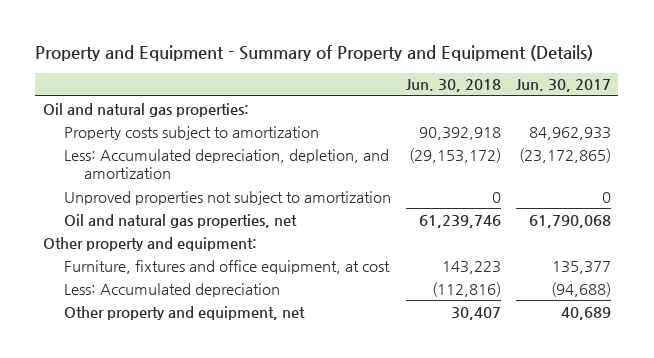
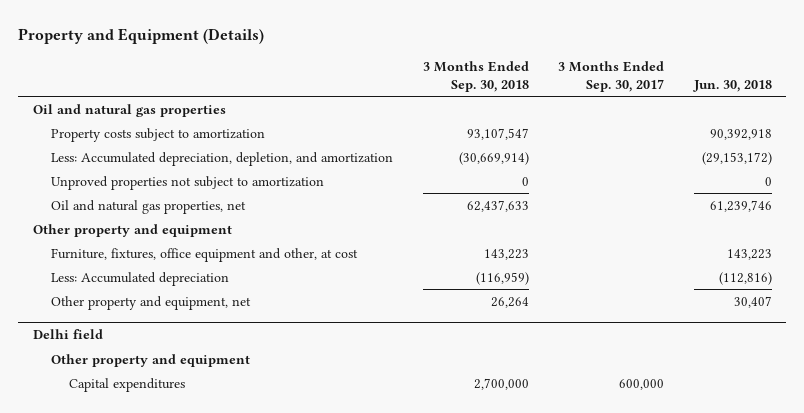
- Property and Equipment - Summary of Property and Equipment (Details)
+ Property and Equipment (Details)
- | Jun. 30, 2018 | Jun. 30, 2017
+ | 3 Months Ended Sep. 30, 2018 | 3 Months Ended Sep. 30, 2017 | Jun. 30, 2018
- Oil and natural gas properties:
+ Oil and natural gas properties
- Other property and equipment:
- Furniture, fixtures and office equipment, at cost | 143,223 | 135,377
+ Other property and equipment
+ Furniture, fixtures, office equipment and other, at cost | 143,223 | | 143,223
+ Delhi field
+ Other property and equipment
+ Capital expenditures | 2,700,000 | 600,000 |

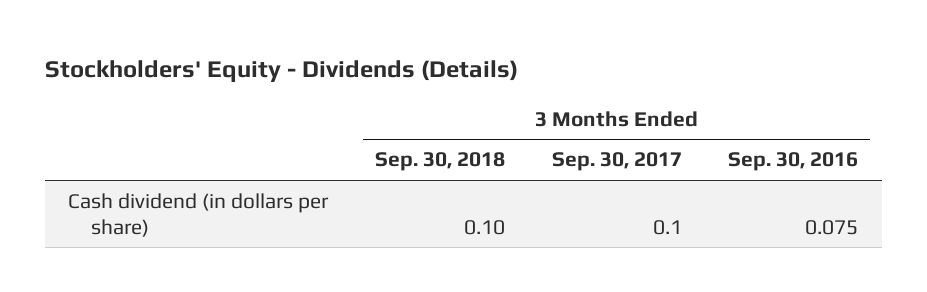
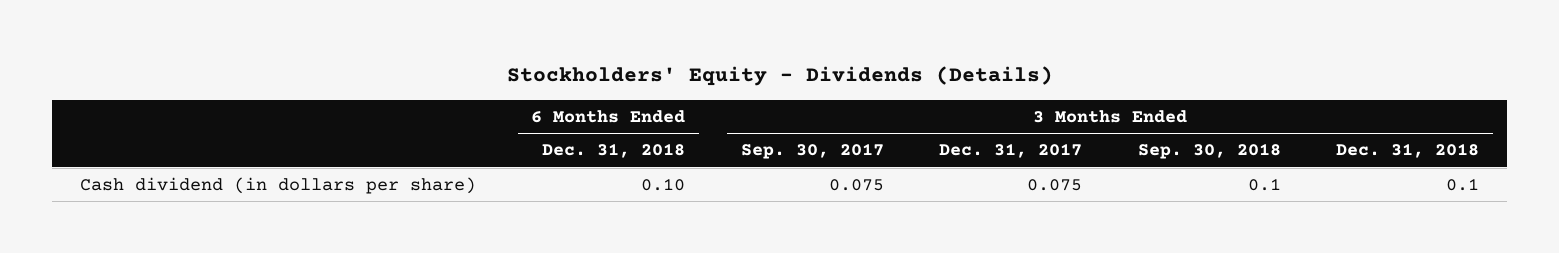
- | 3 Months Ended Sep. 30, 2018 | 3 Months Ended Sep. 30, 2017 | 3 Months Ended Sep. 30, 2016
+ | 6 Months Ended Dec. 31, 2018 | 3 Months Ended Sep. 30, 2017 | 3 Months Ended Dec. 31, 2017 | 3 Months Ended Sep. 30, 2018 | 3 Months Ended Dec. 31, 2018
- Cash dividend (in dollars per share) | 0.10 | 0.1 | 0.075
+ Cash dividend (in dollars per share) | 0.10 | 0.075 | 0.075 | 0.1 | 0.1

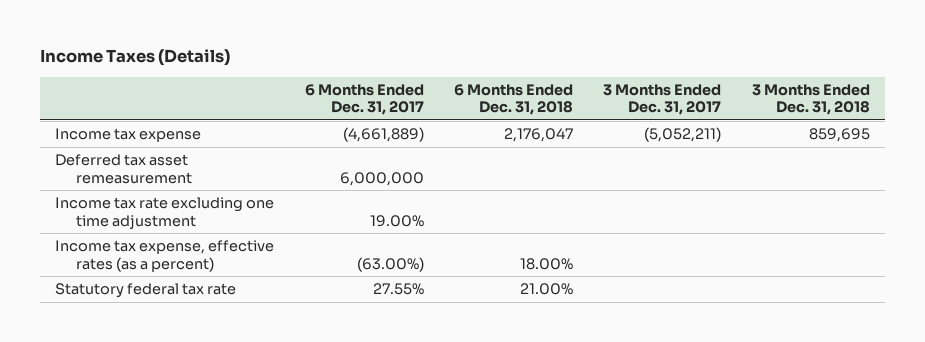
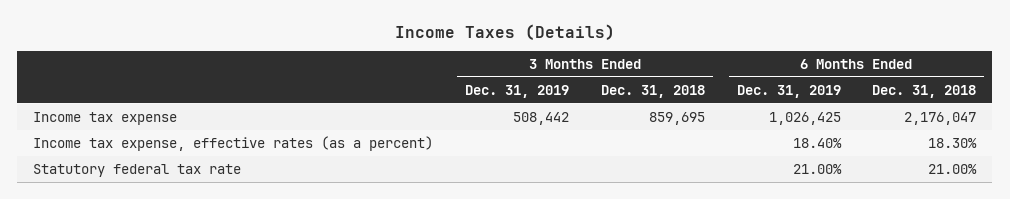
- | 6 Months Ended Dec. 31, 2017 | 6 Months Ended Dec. 31, 2018 | 3 Months Ended Dec. 31, 2017 | 3 Months Ended Dec. 31, 2018
+ | 3 Months Ended Dec. 31, 2019 | 3 Months Ended Dec. 31, 2018 | 6 Months Ended Dec. 31, 2019 | 6 Months Ended Dec. 31, 2018
- Deferred tax asset remeasurement | 6,000,000 | | |
- Income tax rate excluding one time adjustment | 19.00% | | |
- Income tax expense, effective rates (as a percent) | (63.00%) | 18.00% | |
+ Income tax expense, effective rates (as a percent) | | | 18.40% | 18.30%

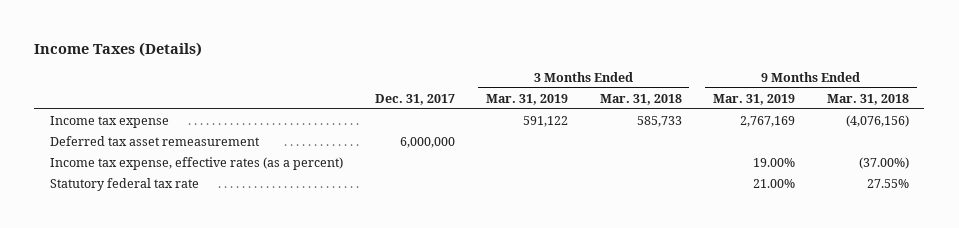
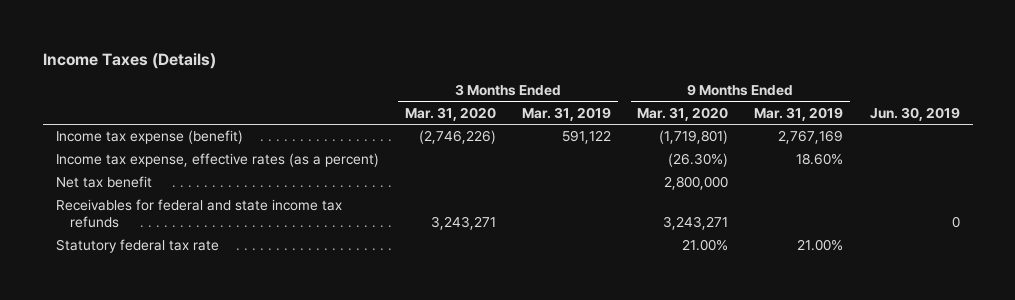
- | Dec. 31, 2017 | 3 Months Ended Mar. 31, 2019 | 3 Months Ended Mar. 31, 2018 | 9 Months Ended Mar. 31, 2019 | 9 Months Ended Mar. 31, 2018
+ | 3 Months Ended Mar. 31, 2020 | 3 Months Ended Mar. 31, 2019 | 9 Months Ended Mar. 31, 2020 | 9 Months Ended Mar. 31, 2019 | Jun. 30, 2019
- Income tax expense | | 591,122 | 585,733 | 2,767,169 | (4,076,156)
- Deferred tax asset remeasurement | 6,000,000 | | | |
- Income tax expense, effective rates (as a percent) | | | | 19.00% | (37.00%)
+ Income tax expense (benefit) | (2,746,226) | 591,122 | (1,719,801) | 2,767,169 |
+ Income tax expense, effective rates (as a percent) | | | (26.30%) | 18.60% |
+ Net tax benefit | | | 2,800,000 | |
+ Receivables for federal and state income tax refunds | 3,243,271 | | 3,243,271 | | 0

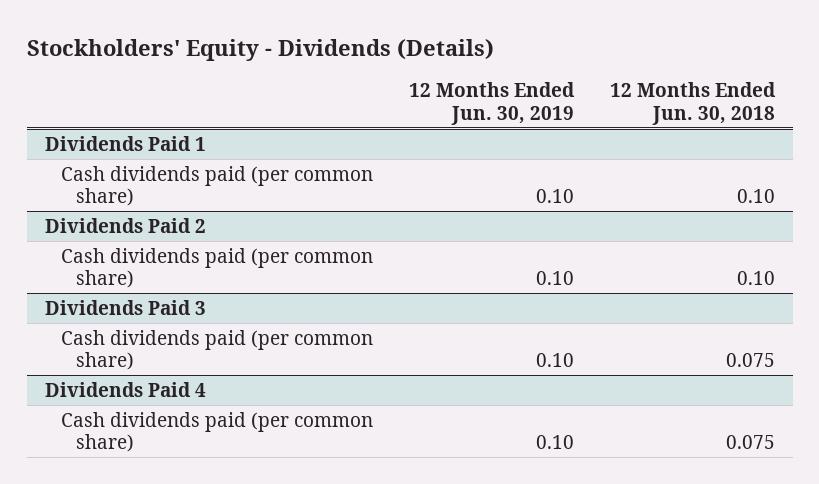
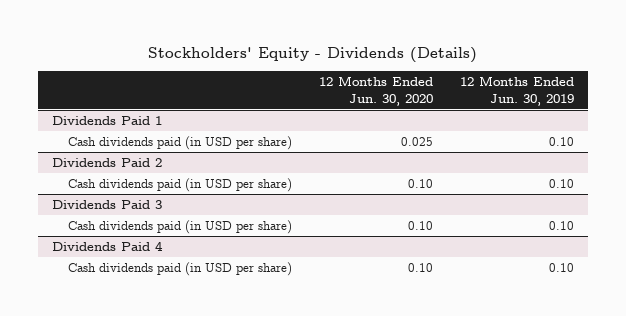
- | 12 Months Ended Jun. 30, 2019 | 12 Months Ended Jun. 30, 2018
+ | 12 Months Ended Jun. 30, 2020 | 12 Months Ended Jun. 30, 2019
@ Dividends Paid 1
- Cash dividends paid (per common share) | 0.10 | 0.10
+ Cash dividends paid (in USD per share) | 0.025 | 0.10
@ Dividends Paid 2
- Cash dividends paid (per common share) | 0.10 | 0.10
+ Cash dividends paid (in USD per share) | 0.10 | 0.10
@ Dividends Paid 3
- Cash dividends paid (per common share) | 0.10 | 0.075
+ Cash dividends paid (in USD per share) | 0.10 | 0.10
@ Dividends Paid 4
- Cash dividends paid (per common share) | 0.10 | 0.075
+ Cash dividends paid (in USD per share) | 0.10 | 0.10

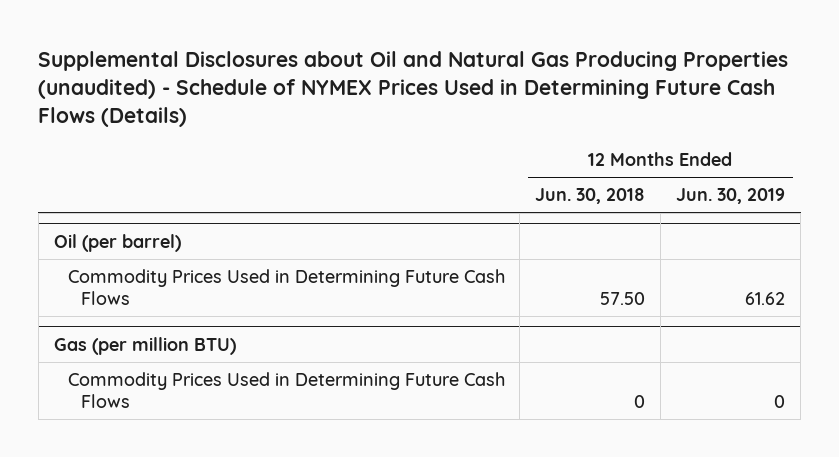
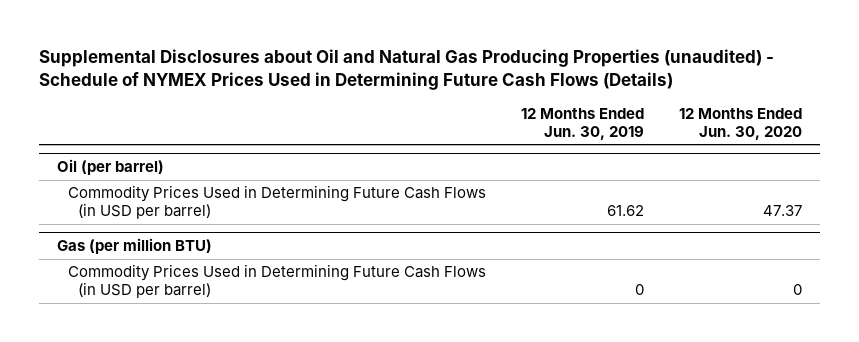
- | 12 Months Ended Jun. 30, 2018 | 12 Months Ended Jun. 30, 2019
+ | 12 Months Ended Jun. 30, 2019 | 12 Months Ended Jun. 30, 2020
@ Oil (per barrel)
- Commodity Prices Used in Determining Future Cash Flows | 57.50 | 61.62
+ Commodity Prices Used in Determining Future Cash Flows (in USD per barrel) | 61.62 | 47.37
@ Gas (per million BTU)
- Commodity Prices Used in Determining Future Cash Flows | 0 | 0
+ Commodity Prices Used in Determining Future Cash Flows (in USD per barrel) | 0 | 0

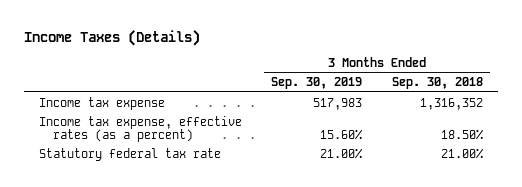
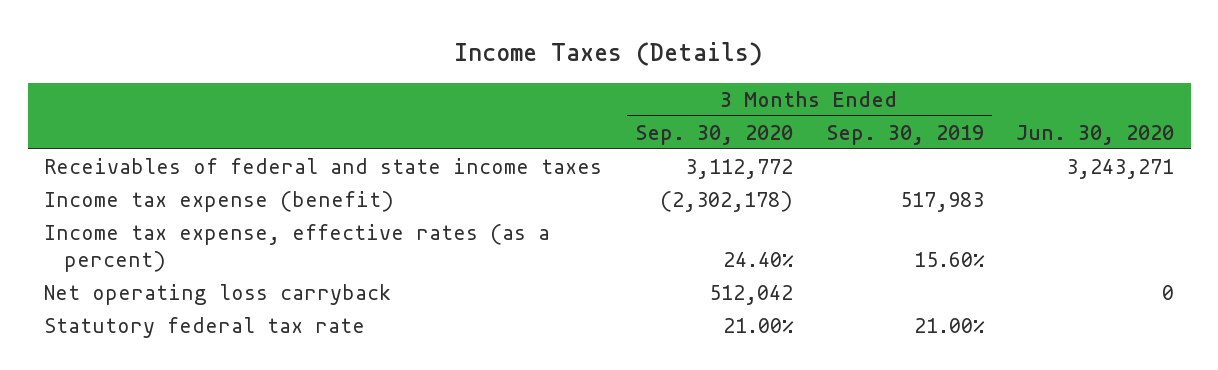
- | 3 Months Ended Sep. 30, 2019 | 3 Months Ended Sep. 30, 2018
+ | 3 Months Ended Sep. 30, 2020 | 3 Months Ended Sep. 30, 2019 | Jun. 30, 2020
- Income tax expense | 517,983 | 1,316,352
+ Receivables of federal and state income taxes | 3,112,772 | | 3,243,271
+ Income tax expense (benefit) | (2,302,178) | 517,983 |
+ Net operating loss carryback | 512,042 | | 0

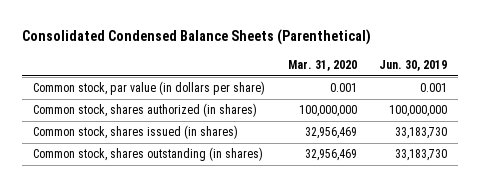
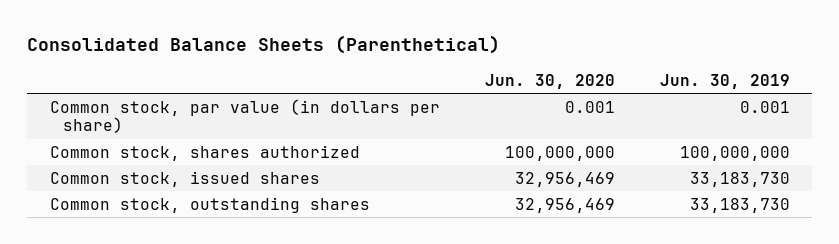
- Consolidated Condensed Balance Sheets (Parenthetical)
+ Consolidated Balance Sheets (Parenthetical)
- | Mar. 31, 2020 | Jun. 30, 2019
+ | Jun. 30, 2020 | Jun. 30, 2019
- Common stock, shares authorized (in shares) | 100,000,000 | 100,000,000
- Common stock, shares issued (in shares) | 32,956,469 | 33,183,730
- Common stock, shares outstanding (in shares) | 32,956,469 | 33,183,730
+ Common stock, shares authorized | 100,000,000 | 100,000,000
+ Common stock, issued shares | 32,956,469 | 33,183,730
+ Common stock, outstanding shares | 32,956,469 | 33,183,730

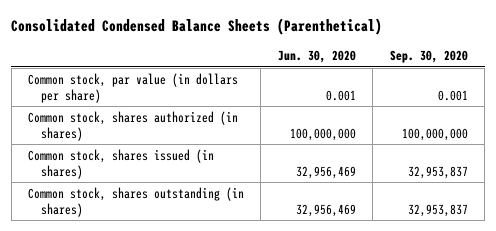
- Consolidated Balance Sheets (Parenthetical)
+ Consolidated Condensed Balance Sheets (Parenthetical)
- | Jun. 30, 2020 | Jun. 30, 2019
+ | Jun. 30, 2020 | Sep. 30, 2020
- Common stock, shares authorized | 100,000,000 | 100,000,000
- Common stock, issued shares | 32,956,469 | 33,183,730
- Common stock, outstanding shares | 32,956,469 | 33,183,730
+ Common stock, shares authorized (in shares) | 100,000,000 | 100,000,000
+ Common stock, shares issued (in shares) | 32,956,469 | 32,953,837
+ Common stock, shares outstanding (in shares) | 32,956,469 | 32,953,837

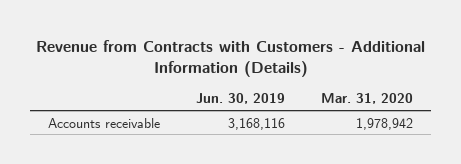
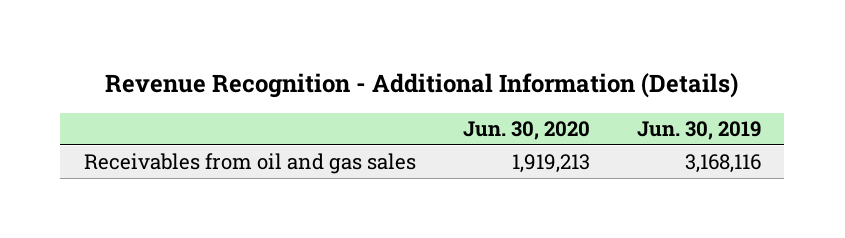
- Revenue from Contracts with Customers - Additional Information (Details)
+ Revenue Recognition - Additional Information (Details)
- | Jun. 30, 2019 | Mar. 31, 2020
+ | Jun. 30, 2020 | Jun. 30, 2019
- Accounts receivable | 3,168,116 | 1,978,942
+ Receivables from oil and gas sales | 1,919,213 | 3,168,116

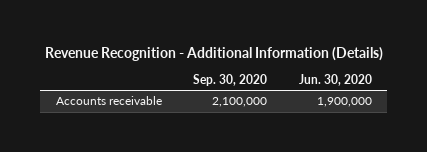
- | Jun. 30, 2020 | Jun. 30, 2019
+ | Sep. 30, 2020 | Jun. 30, 2020
- Receivables from oil and gas sales | 1,919,213 | 3,168,116
+ Accounts receivable | 2,100,000 | 1,900,000

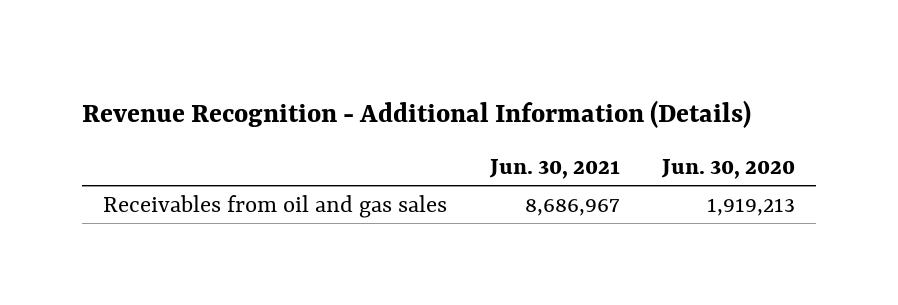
- | Sep. 30, 2020 | Jun. 30, 2020
+ | Jun. 30, 2021 | Jun. 30, 2020
- Accounts receivable | 2,100,000 | 1,900,000
+ Receivables from oil and gas sales | 8,686,967 | 1,919,213

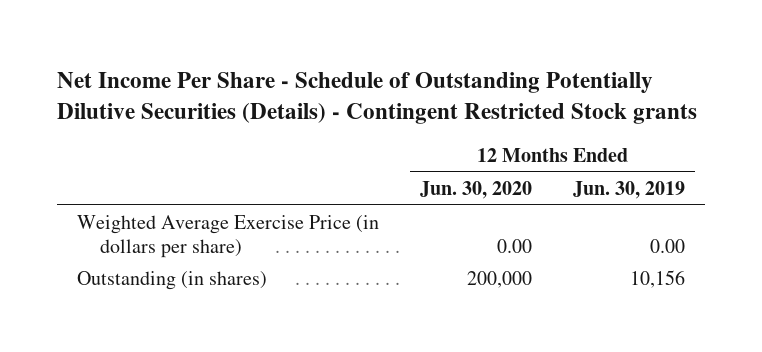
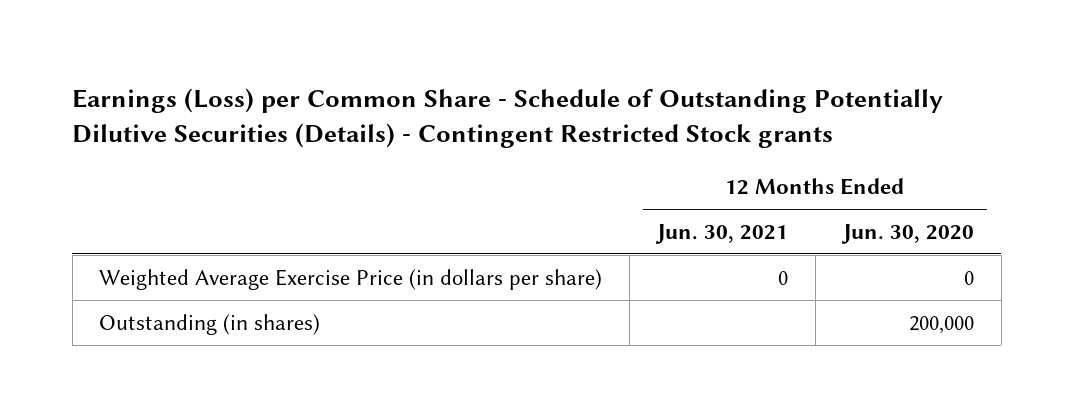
- Net Income Per Share - Schedule of Outstanding Potentially Dilutive Securities (Details) - Contingent Restricted Stock grants
+ Earnings (Loss) per Common Share - Schedule of Outstanding Potentially Dilutive Securities (Details) - Contingent Restricted Stock grants
- | 12 Months Ended Jun. 30, 2020 | 12 Months Ended Jun. 30, 2019
+ | 12 Months Ended Jun. 30, 2021 | 12 Months Ended Jun. 30, 2020
- Weighted Average Exercise Price (in dollars per share) | 0.00 | 0.00
+ Weighted Average Exercise Price (in dollars per share) | 0 | 0

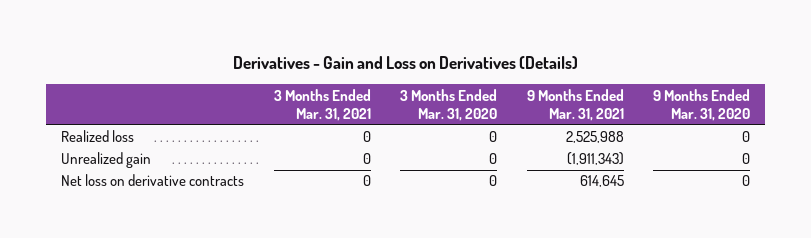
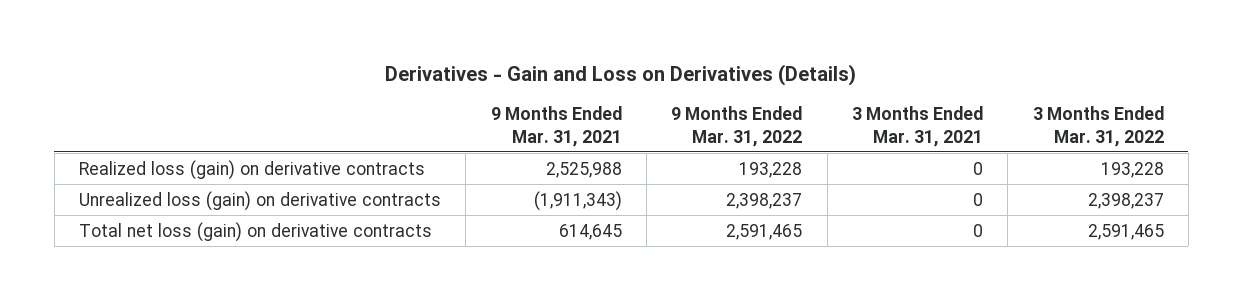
- | 3 Months Ended Mar. 31, 2021 | 3 Months Ended Mar. 31, 2020 | 9 Months Ended Mar. 31, 2021 | 9 Months Ended Mar. 31, 2020
+ | 9 Months Ended Mar. 31, 2021 | 9 Months Ended Mar. 31, 2022 | 3 Months Ended Mar. 31, 2021 | 3 Months Ended Mar. 31, 2022
- Realized loss | 0 | 0 | 2,525,988 | 0
- Unrealized gain | 0 | 0 | (1,911,343) | 0
- Net loss on derivative contracts | 0 | 0 | 614,645 | 0
+ Realized loss (gain) on derivative contracts | 2,525,988 | 193,228 | 0 | 193,228
+ Unrealized loss (gain) on derivative contracts | (1,911,343) | 2,398,237 | 0 | 2,398,237
+ Total net loss (gain) on derivative contracts | 614,645 | 2,591,465 | 0 | 2,591,465

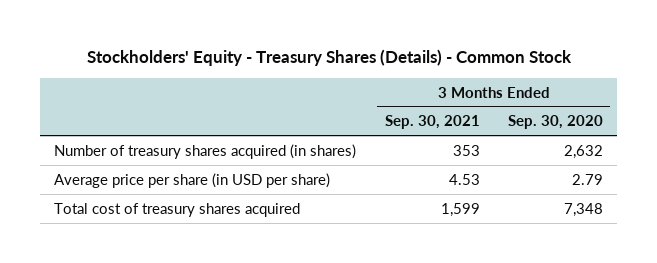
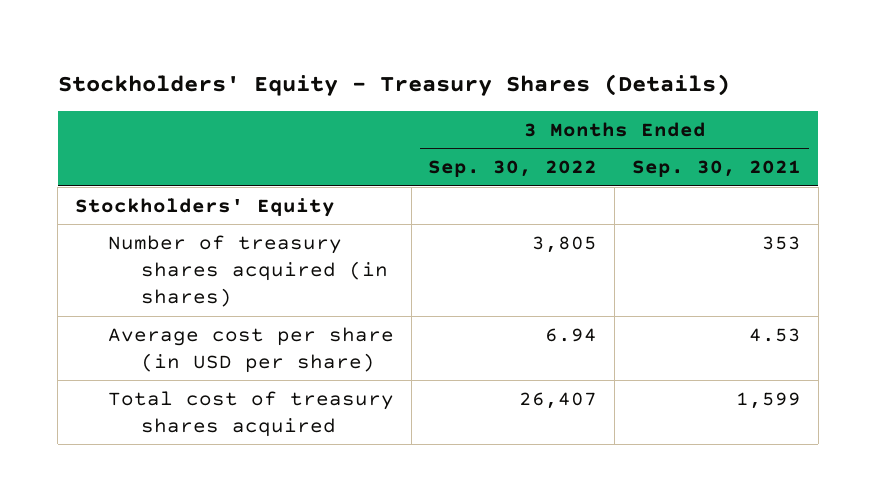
- Stockholders' Equity - Treasury Shares (Details) - Common Stock
+ Stockholders' Equity - Treasury Shares (Details)
- | 3 Months Ended Sep. 30, 2021 | 3 Months Ended Sep. 30, 2020
+ | 3 Months Ended Sep. 30, 2022 | 3 Months Ended Sep. 30, 2021
+ Stockholders' Equity
- Average price per share (in USD per share) | 4.53 | 2.79
+ Average cost per share (in USD per share) | 6.94 | 4.53

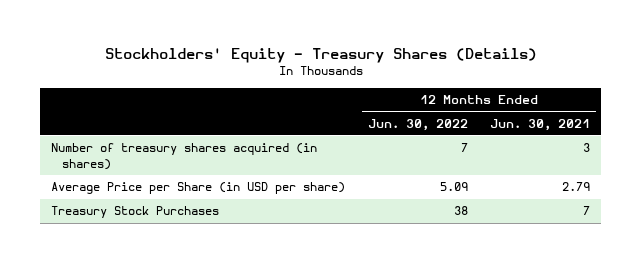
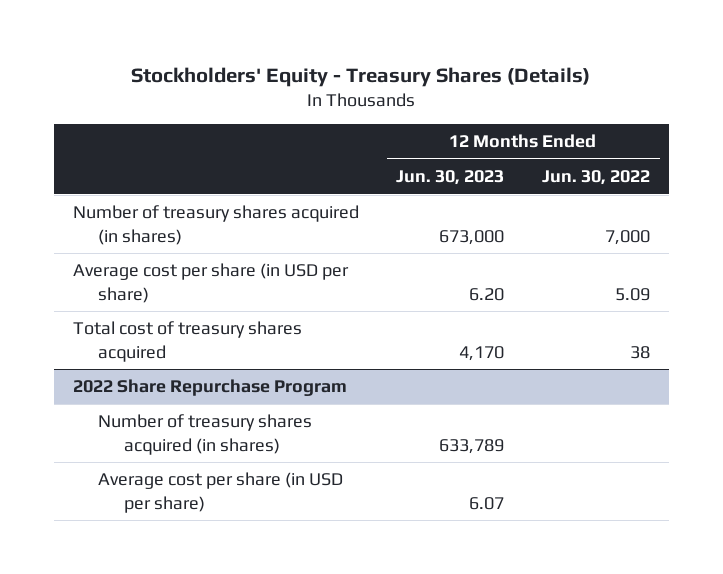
- | 12 Months Ended Jun. 30, 2022 | 12 Months Ended Jun. 30, 2021
+ | 12 Months Ended Jun. 30, 2023 | 12 Months Ended Jun. 30, 2022
- Number of treasury shares acquired (in shares) | 7 | 3
- Average Price per Share (in USD per share) | 5.09 | 2.79
- Treasury Stock Purchases | 38 | 7
+ Number of treasury shares acquired (in shares) | 673,000 | 7,000
+ Average cost per share (in USD per share) | 6.20 | 5.09
+ Total cost of treasury shares acquired | 4,170 | 38
+ 2022 Share Repurchase Program
+ Number of treasury shares acquired (in shares) | 633,789 |
+ Average cost per share (in USD per share) | 6.07 |

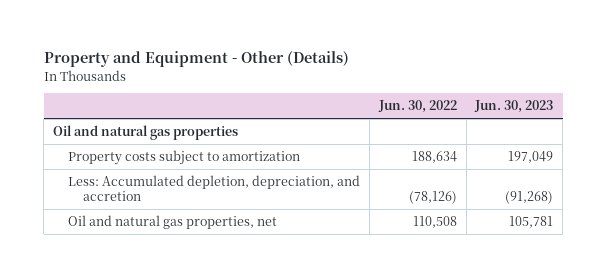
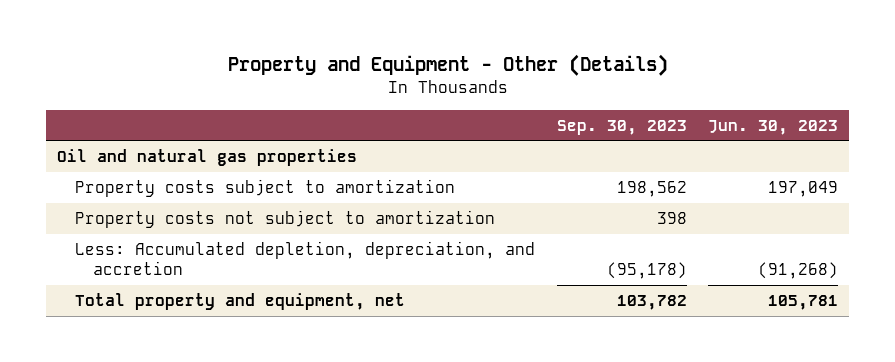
- | Jun. 30, 2022 | Jun. 30, 2023
+ | Sep. 30, 2023 | Jun. 30, 2023
+ Property costs not subject to amortization | 398 |
- Oil and natural gas properties, net | 110,508 | 105,781
+ Total property and equipment, net | 103,782 | 105,781

